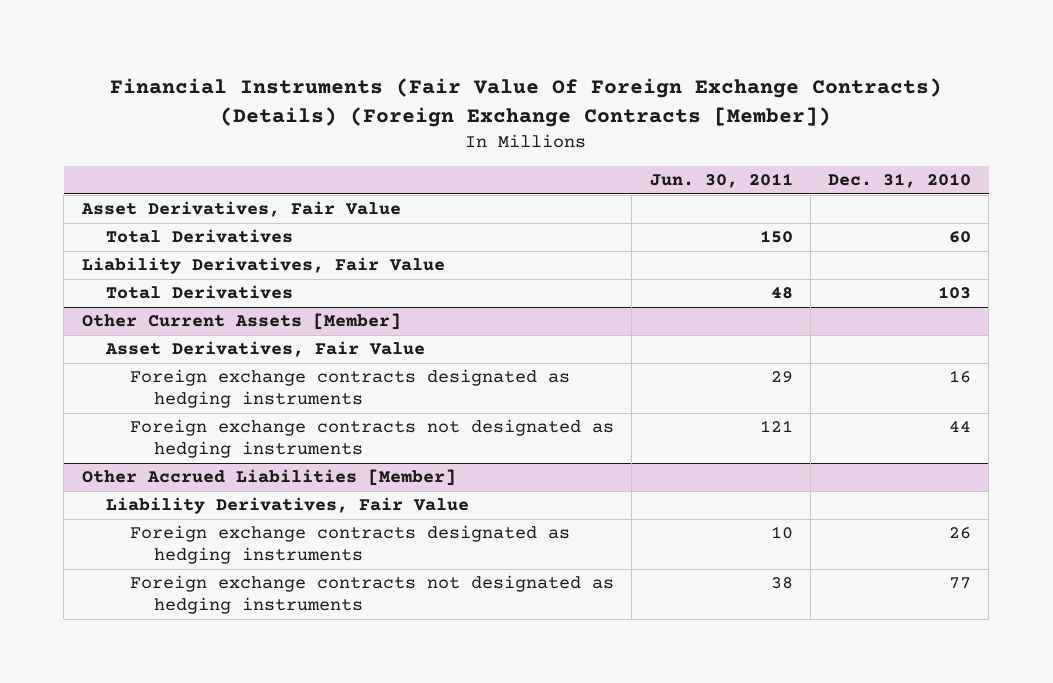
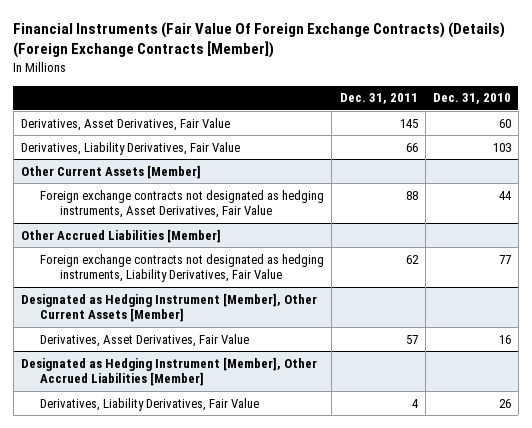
- | Jun. 30, 2011 | Dec. 31, 2010
+ | Dec. 31, 2011 | Dec. 31, 2010
- Asset Derivatives, Fair Value
- Total Derivatives | 150 | 60
- Liability Derivatives, Fair Value
- Total Derivatives | 48 | 103
+ Derivatives, Asset Derivatives, Fair Value | 145 | 60
+ Derivatives, Liability Derivatives, Fair Value | 66 | 103
@ Other Current Assets [Member]
- Asset Derivatives, Fair Value
- Foreign exchange contracts designated as hedging instruments | 29 | 16
- Foreign exchange contracts not designated as hedging instruments | 121 | 44
+ Foreign exchange contracts not designated as hedging instruments, Asset Derivatives, Fair Value | 88 | 44
@ Other Accrued Liabilities [Member]
- Liability Derivatives, Fair Value
- Foreign exchange contracts designated as hedging instruments | 10 | 26
- Foreign exchange contracts not designated as hedging instruments | 38 | 77
+ Foreign exchange contracts not designated as hedging instruments, Liability Derivatives, Fair Value | 62 | 77
+ Designated as Hedging Instrument [Member], Other Current Assets [Member]
+ Derivatives, Asset Derivatives, Fair Value | 57 | 16
+ Designated as Hedging Instrument [Member], Other Accrued Liabilities [Member]
+ Derivatives, Liability Derivatives, Fair Value | 4 | 26

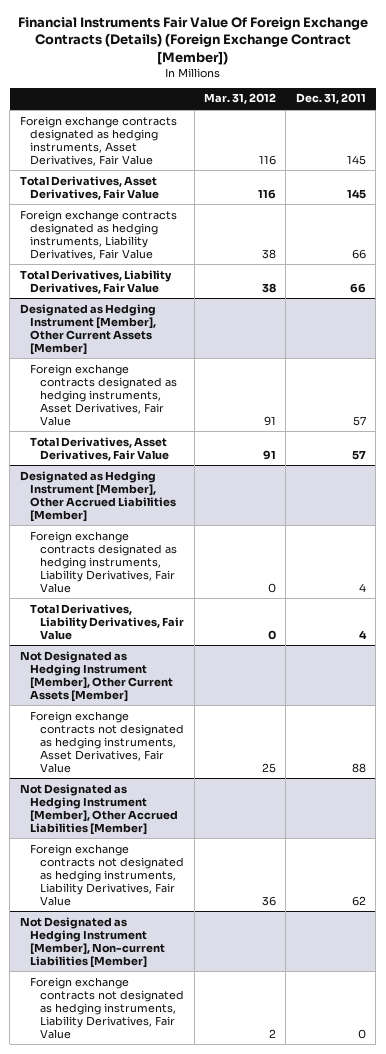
- Financial Instruments (Fair Value Of Foreign Exchange Contracts) (Details) (Foreign Exchange Contracts [Member])
+ Financial Instruments Fair Value Of Foreign Exchange Contracts (Details) (Foreign Exchange Contract [Member])
- | Dec. 31, 2011 | Dec. 31, 2010
+ | Mar. 31, 2012 | Dec. 31, 2011
- Derivatives, Asset Derivatives, Fair Value | 145 | 60
- Derivatives, Liability Derivatives, Fair Value | 66 | 103
- Other Current Assets [Member]
- Foreign exchange contracts not designated as hedging instruments, Asset Derivatives, Fair Value | 88 | 44
- Other Accrued Liabilities [Member]
- Foreign exchange contracts not designated as hedging instruments, Liability Derivatives, Fair Value | 62 | 77
+ Foreign exchange contracts designated as hedging instruments, Asset Derivatives, Fair Value | 116 | 145
+ Total Derivatives, Asset Derivatives, Fair Value | 116 | 145
+ Foreign exchange contracts designated as hedging instruments, Liability Derivatives, Fair Value | 38 | 66
+ Total Derivatives, Liability Derivatives, Fair Value | 38 | 66
@ Designated as Hedging Instrument [Member], Other Current Assets [Member]
- Derivatives, Asset Derivatives, Fair Value | 57 | 16
+ Foreign exchange contracts designated as hedging instruments, Asset Derivatives, Fair Value | 91 | 57
+ Total Derivatives, Asset Derivatives, Fair Value | 91 | 57
@ Designated as Hedging Instrument [Member], Other Accrued Liabilities [Member]
- Derivatives, Liability Derivatives, Fair Value | 4 | 26
+ Foreign exchange contracts designated as hedging instruments, Liability Derivatives, Fair Value | 0 | 4
+ Total Derivatives, Liability Derivatives, Fair Value | 0 | 4
+ Not Designated as Hedging Instrument [Member], Other Current Assets [Member]
+ Foreign exchange contracts not designated as hedging instruments, Asset Derivatives, Fair Value | 25 | 88
+ Not Designated as Hedging Instrument [Member], Other Accrued Liabilities [Member]
+ Foreign exchange contracts not designated as hedging instruments, Liability Derivatives, Fair Value | 36 | 62
+ Not Designated as Hedging Instrument [Member], Non-current Liabilities [Member]
+ Foreign exchange contracts not designated as hedging instruments, Liability Derivatives, Fair Value | 2 | 0

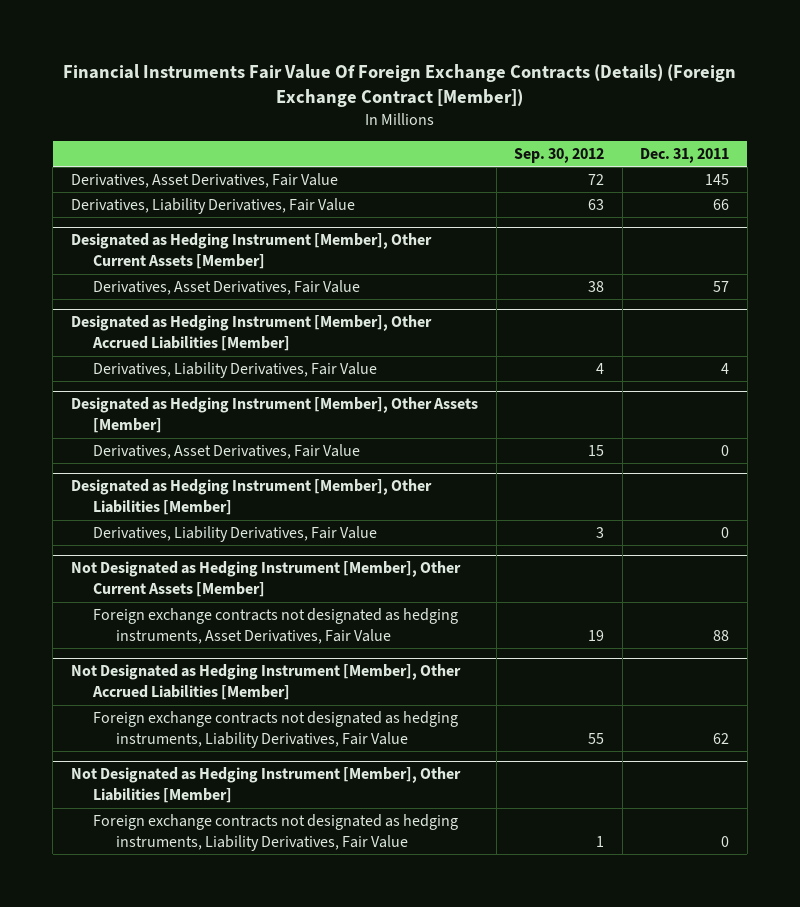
- | Mar. 31, 2012 | Dec. 31, 2011
+ | Sep. 30, 2012 | Dec. 31, 2011
- Foreign exchange contracts designated as hedging instruments, Asset Derivatives, Fair Value | 116 | 145
- Total Derivatives, Asset Derivatives, Fair Value | 116 | 145
- Foreign exchange contracts designated as hedging instruments, Liability Derivatives, Fair Value | 38 | 66
- Total Derivatives, Liability Derivatives, Fair Value | 38 | 66
+ Derivatives, Asset Derivatives, Fair Value | 72 | 145
+ Derivatives, Liability Derivatives, Fair Value | 63 | 66
@ Designated as Hedging Instrument [Member], Other Current Assets [Member]
- Foreign exchange contracts designated as hedging instruments, Asset Derivatives, Fair Value | 91 | 57
- Total Derivatives, Asset Derivatives, Fair Value | 91 | 57
+ Derivatives, Asset Derivatives, Fair Value | 38 | 57
@ Designated as Hedging Instrument [Member], Other Accrued Liabilities [Member]
- Foreign exchange contracts designated as hedging instruments, Liability Derivatives, Fair Value | 0 | 4
- Total Derivatives, Liability Derivatives, Fair Value | 0 | 4
+ Derivatives, Liability Derivatives, Fair Value | 4 | 4
+ Designated as Hedging Instrument [Member], Other Assets [Member]
+ Derivatives, Asset Derivatives, Fair Value | 15 | 0
+ Designated as Hedging Instrument [Member], Other Liabilities [Member]
+ Derivatives, Liability Derivatives, Fair Value | 3 | 0
- Not Designated as Hedging Instrument [Member], Non-current Liabilities [Member]
+ Not Designated as Hedging Instrument [Member], Other Liabilities [Member]

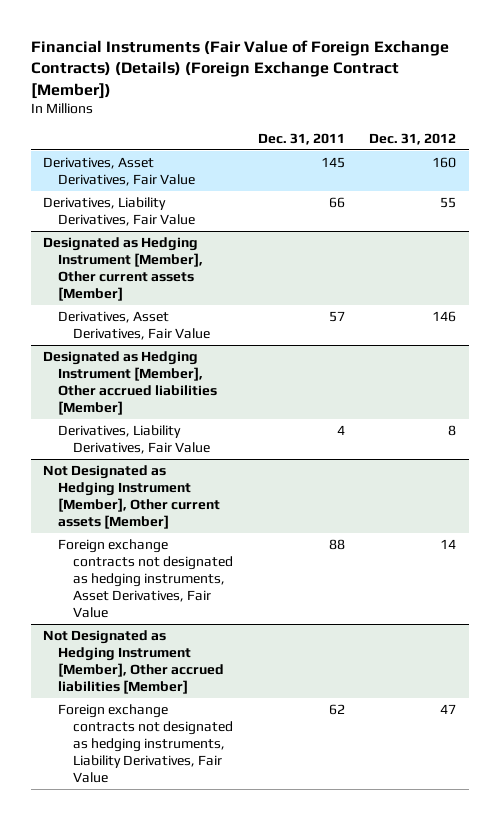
- Financial Instruments Fair Value Of Foreign Exchange Contracts (Details) (Foreign Exchange Contract [Member])
+ Financial Instruments (Fair Value of Foreign Exchange Contracts) (Details) (Foreign Exchange Contract [Member])
- | Sep. 30, 2012 | Dec. 31, 2011
+ | Dec. 31, 2011 | Dec. 31, 2012
- Designated as Hedging Instrument [Member], Other Current Assets [Member]
+ Designated as Hedging Instrument [Member], Other current assets [Member]
- Designated as Hedging Instrument [Member], Other Accrued Liabilities [Member]
+ Designated as Hedging Instrument [Member], Other accrued liabilities [Member]
- Designated as Hedging Instrument [Member], Other Assets [Member]
- Derivatives, Asset Derivatives, Fair Value | 15 | 0
- Designated as Hedging Instrument [Member], Other Liabilities [Member]
- Derivatives, Liability Derivatives, Fair Value | 3 | 0
- Not Designated as Hedging Instrument [Member], Other Current Assets [Member]
+ Not Designated as Hedging Instrument [Member], Other current assets [Member]
- Not Designated as Hedging Instrument [Member], Other Accrued Liabilities [Member]
+ Not Designated as Hedging Instrument [Member], Other accrued liabilities [Member]
- Not Designated as Hedging Instrument [Member], Other Liabilities [Member]
- Foreign exchange contracts not designated as hedging instruments, Liability Derivatives, Fair Value | 1 | 0

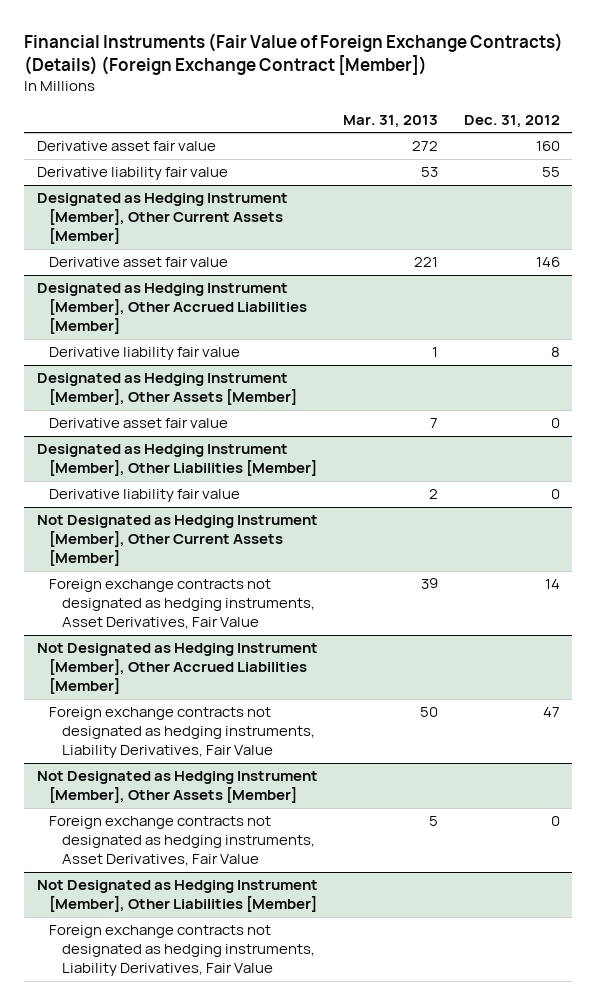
- | Dec. 31, 2011 | Dec. 31, 2012
+ | Mar. 31, 2013 | Dec. 31, 2012
- Derivatives, Asset Derivatives, Fair Value | 145 | 160
- Derivatives, Liability Derivatives, Fair Value | 66 | 55
- Designated as Hedging Instrument [Member], Other current assets [Member]
- Derivatives, Asset Derivatives, Fair Value | 57 | 146
- Designated as Hedging Instrument [Member], Other accrued liabilities [Member]
- Derivatives, Liability Derivatives, Fair Value | 4 | 8
- Not Designated as Hedging Instrument [Member], Other current assets [Member]
+ Derivative asset fair value | 272 | 160
+ Derivative liability fair value | 53 | 55
+ Designated as Hedging Instrument [Member], Other Current Assets [Member]
+ Derivative asset fair value | 221 | 146
+ Designated as Hedging Instrument [Member], Other Accrued Liabilities [Member]
+ Derivative liability fair value | 1 | 8
+ Designated as Hedging Instrument [Member], Other Assets [Member]
+ Derivative asset fair value | 7 | 0
+ Designated as Hedging Instrument [Member], Other Liabilities [Member]
+ Derivative liability fair value | 2 | 0
+ Not Designated as Hedging Instrument [Member], Other Current Assets [Member]
- Not Designated as Hedging Instrument [Member], Other accrued liabilities [Member]
+ Not Designated as Hedging Instrument [Member], Other Accrued Liabilities [Member]
+ Not Designated as Hedging Instrument [Member], Other Assets [Member]
+ Foreign exchange contracts not designated as hedging instruments, Asset Derivatives, Fair Value | 5 | 0
+ Not Designated as Hedging Instrument [Member], Other Liabilities [Member]
+ Foreign exchange contracts not designated as hedging instruments, Liability Derivatives, Fair Value

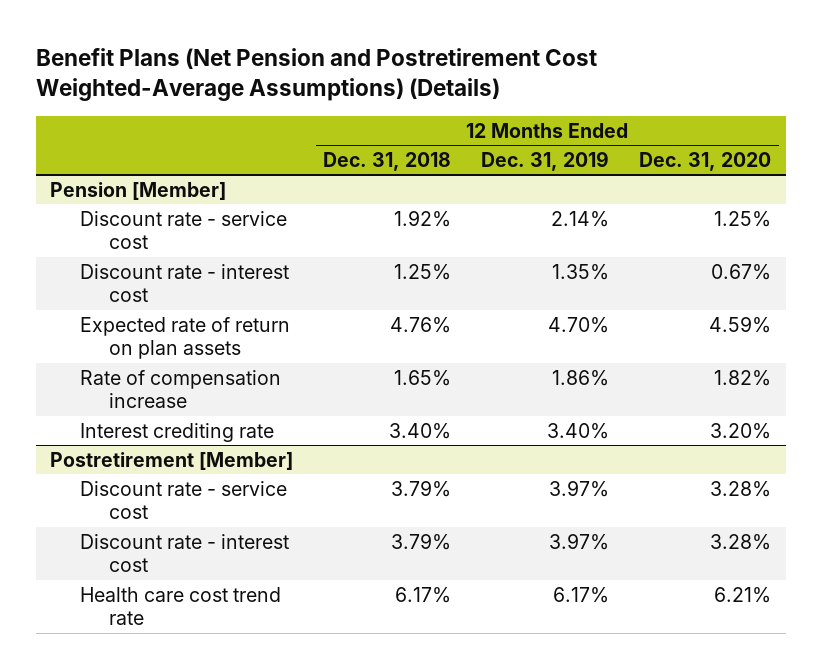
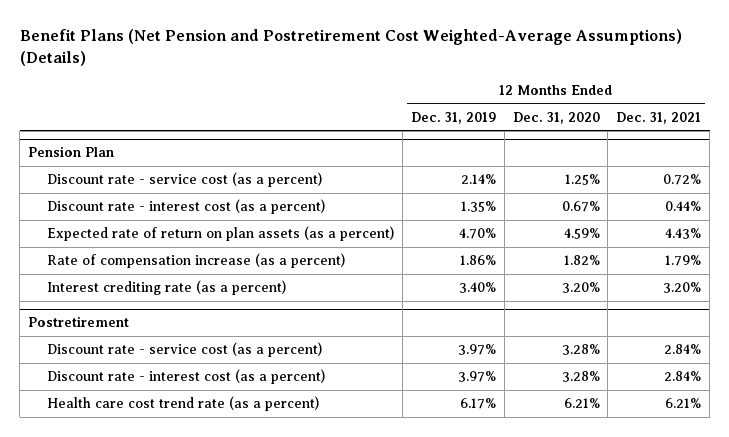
- | 12 Months Ended Dec. 31, 2018 | 12 Months Ended Dec. 31, 2019 | 12 Months Ended Dec. 31, 2020
+ | 12 Months Ended Dec. 31, 2019 | 12 Months Ended Dec. 31, 2020 | 12 Months Ended Dec. 31, 2021
- Pension [Member]
- Discount rate - service cost | 1.92% | 2.14% | 1.25%
- Discount rate - interest cost | 1.25% | 1.35% | 0.67%
- Expected rate of return on plan assets | 4.76% | 4.70% | 4.59%
- Rate of compensation increase | 1.65% | 1.86% | 1.82%
- Interest crediting rate | 3.40% | 3.40% | 3.20%
- Postretirement [Member]
- Discount rate - service cost | 3.79% | 3.97% | 3.28%
- Discount rate - interest cost | 3.79% | 3.97% | 3.28%
- Health care cost trend rate | 6.17% | 6.17% | 6.21%
+ Pension Plan
+ Discount rate - service cost (as a percent) | 2.14% | 1.25% | 0.72%
+ Discount rate - interest cost (as a percent) | 1.35% | 0.67% | 0.44%
+ Expected rate of return on plan assets (as a percent) | 4.70% | 4.59% | 4.43%
+ Rate of compensation increase (as a percent) | 1.86% | 1.82% | 1.79%
+ Interest crediting rate (as a percent) | 3.40% | 3.20% | 3.20%
+ Postretirement
+ Discount rate - service cost (as a percent) | 3.97% | 3.28% | 2.84%
+ Discount rate - interest cost (as a percent) | 3.97% | 3.28% | 2.84%
+ Health care cost trend rate (as a percent) | 6.17% | 6.21% | 6.21%

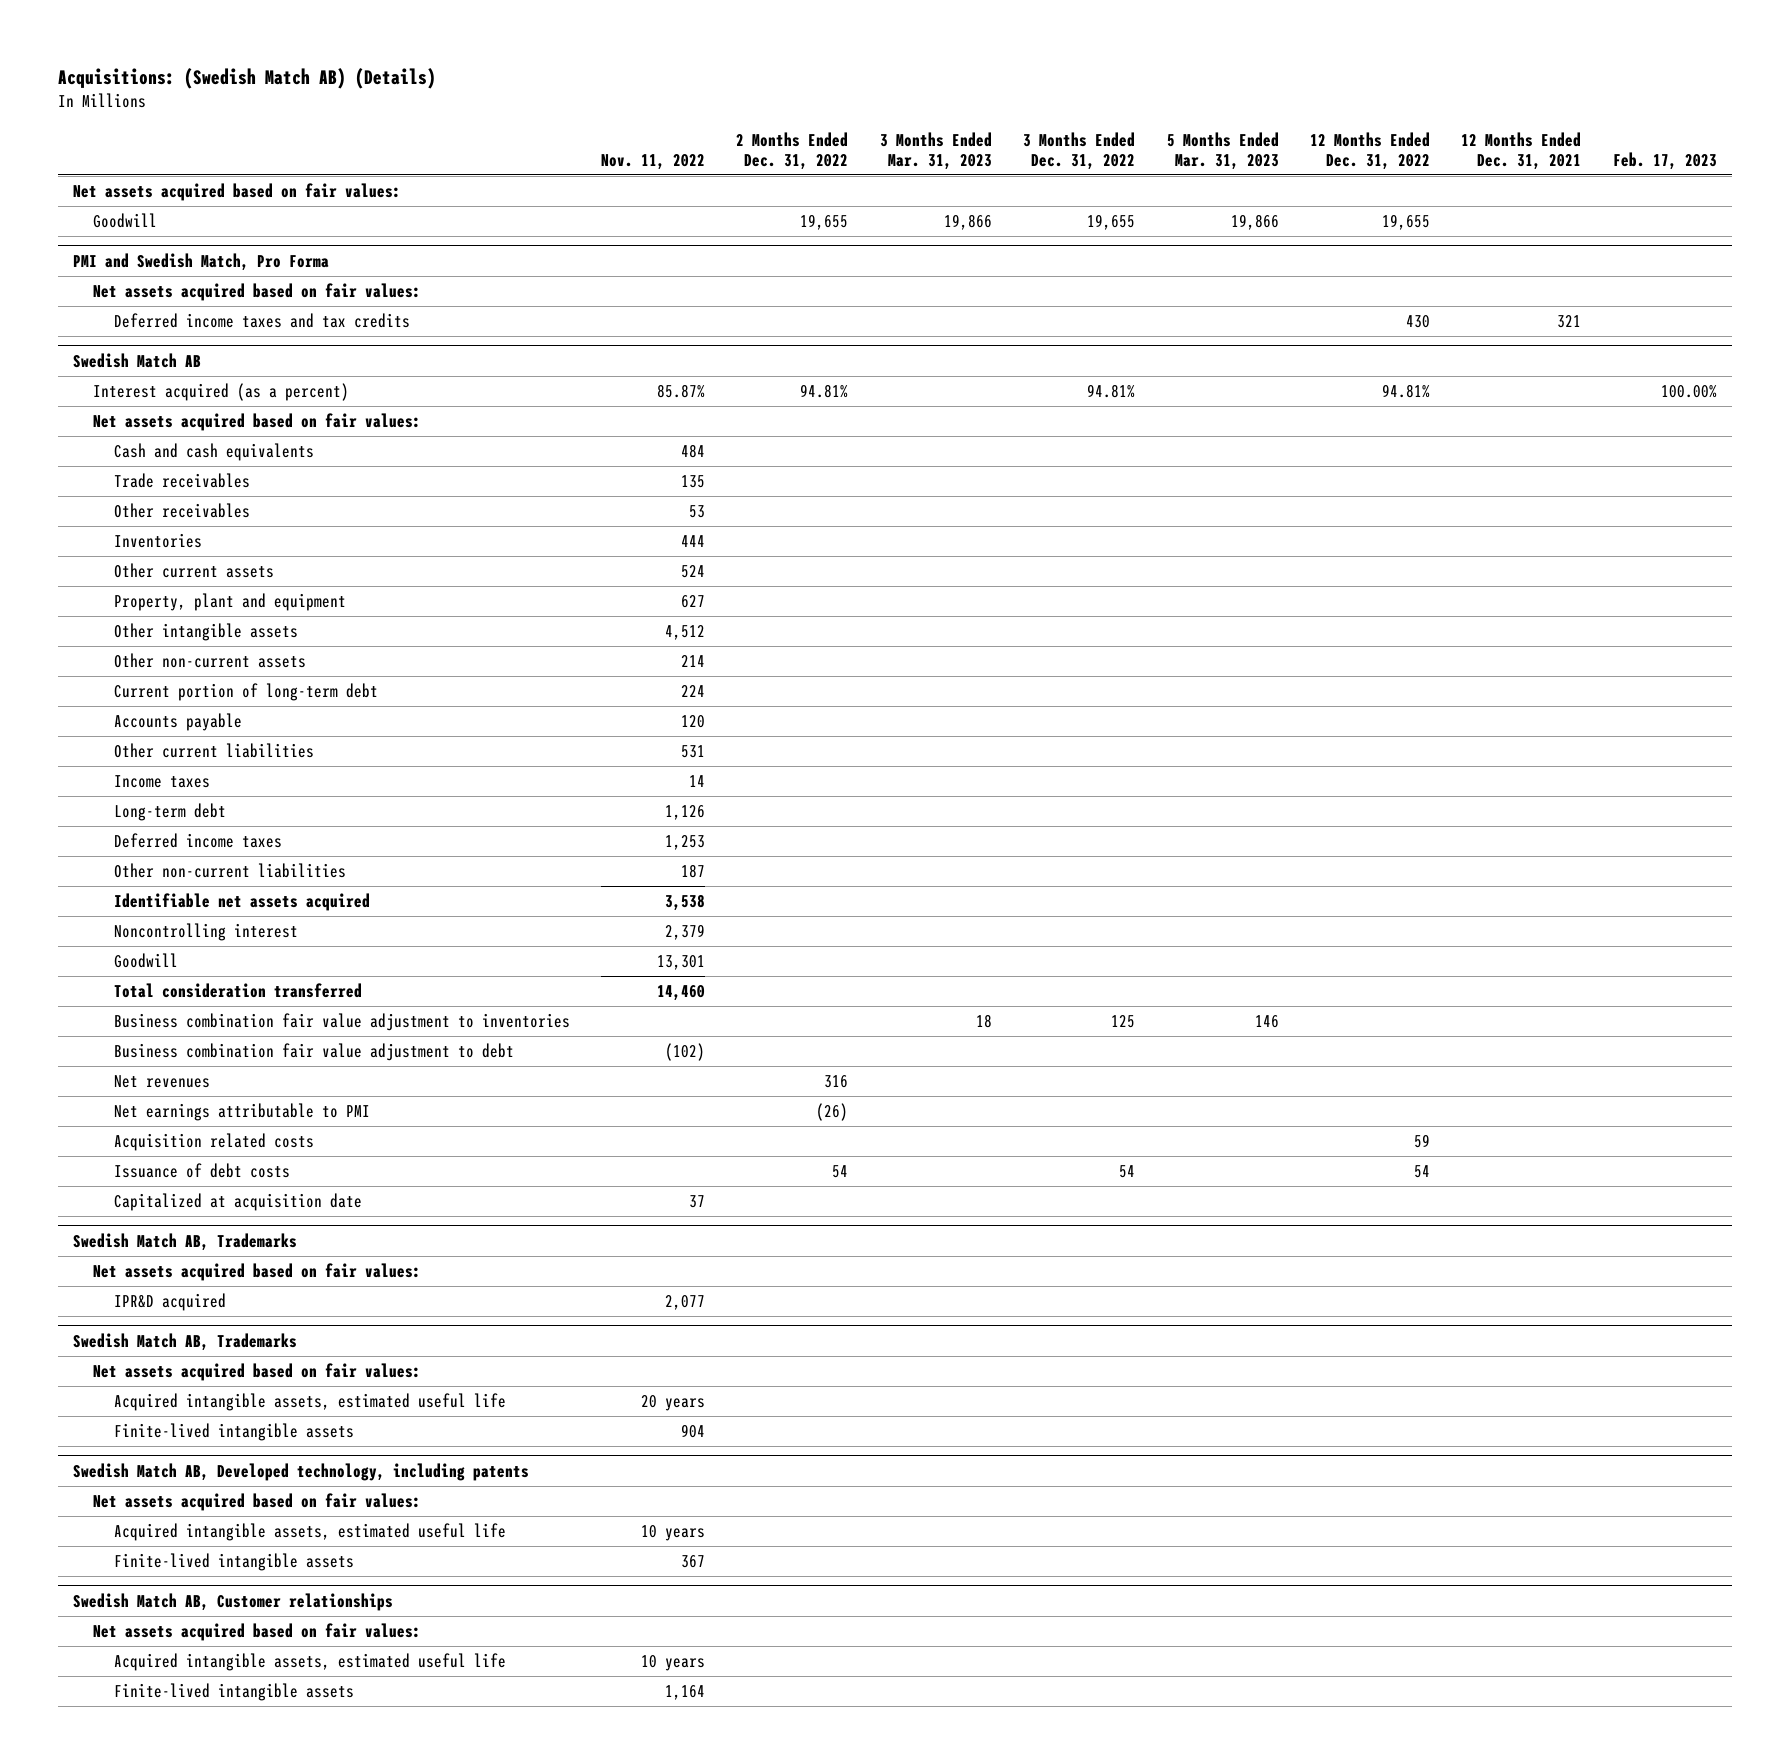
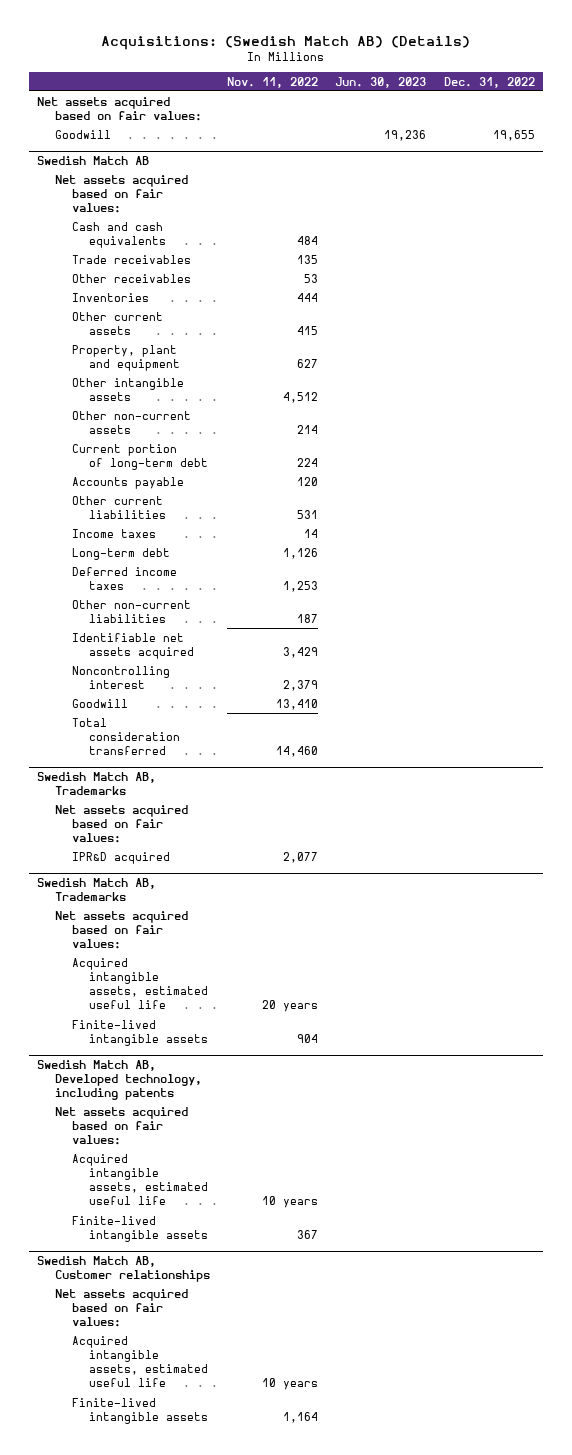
- | Nov. 11, 2022 | 2 Months Ended Dec. 31, 2022 | 3 Months Ended Mar. 31, 2023 | 3 Months Ended Dec. 31, 2022 | 5 Months Ended Mar. 31, 2023 | 12 Months Ended Dec. 31, 2022 | 12 Months Ended Dec. 31, 2021 | Feb. 17, 2023
+ | Nov. 11, 2022 | Jun. 30, 2023 | Dec. 31, 2022
- PMI and Swedish Match, Pro Forma
- Net assets acquired based on fair values:
- Deferred income taxes and tax credits | | | | | | 430 | 321 |
@ Swedish Match AB
- Interest acquired (as a percent) | 85.87% | 94.81% | | 94.81% | | 94.81% | | 100.00%
- Other current assets | 524 | | | | | | |
+ Other current assets | 415 | |
- Identifiable net assets acquired | 3,538 | | | | | | |
+ Identifiable net assets acquired | 3,429 | |
- Goodwill | 13,301 | | | | | | |
+ Goodwill | 13,410 | |
- Business combination fair value adjustment to inventories | | | 18 | 125 | 146 | | |
- Business combination fair value adjustment to debt | (102) | | | | | | |
- Net revenues | | 316 | | | | | |
- Net earnings attributable to PMI | | (26) | | | | | |
- Acquisition related costs | | | | | | 59 | |
- Issuance of debt costs | | 54 | | 54 | | 54 | |
- Capitalized at acquisition date | 37 | | | | | | |

